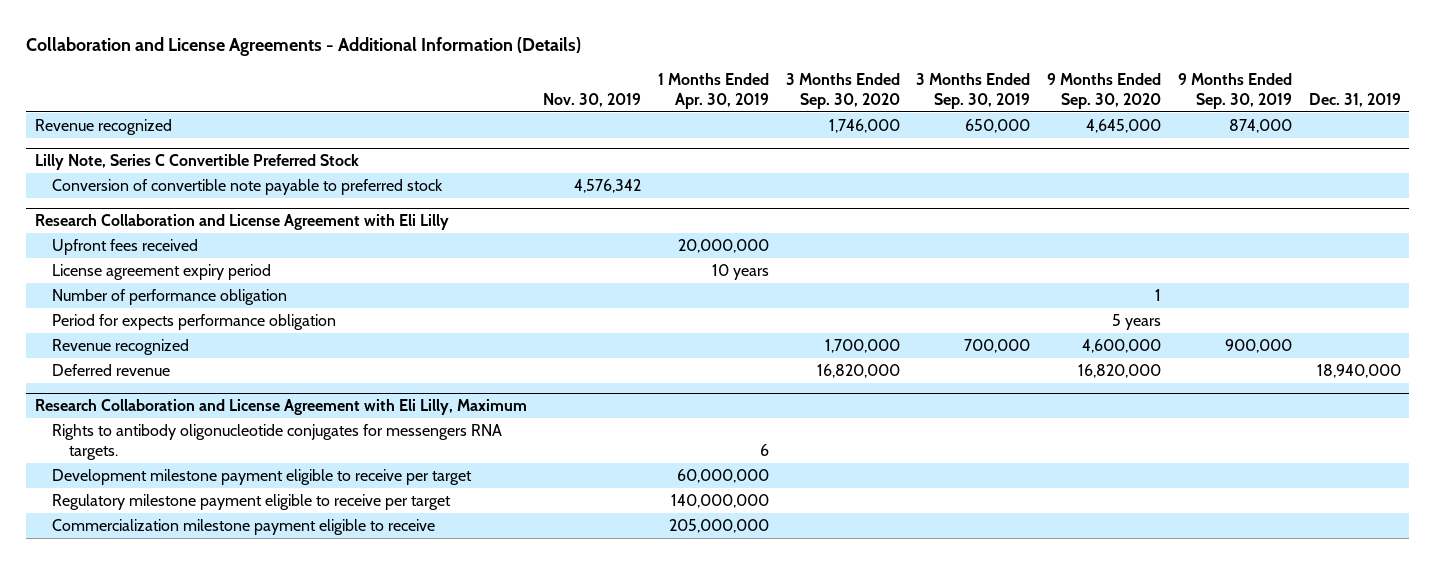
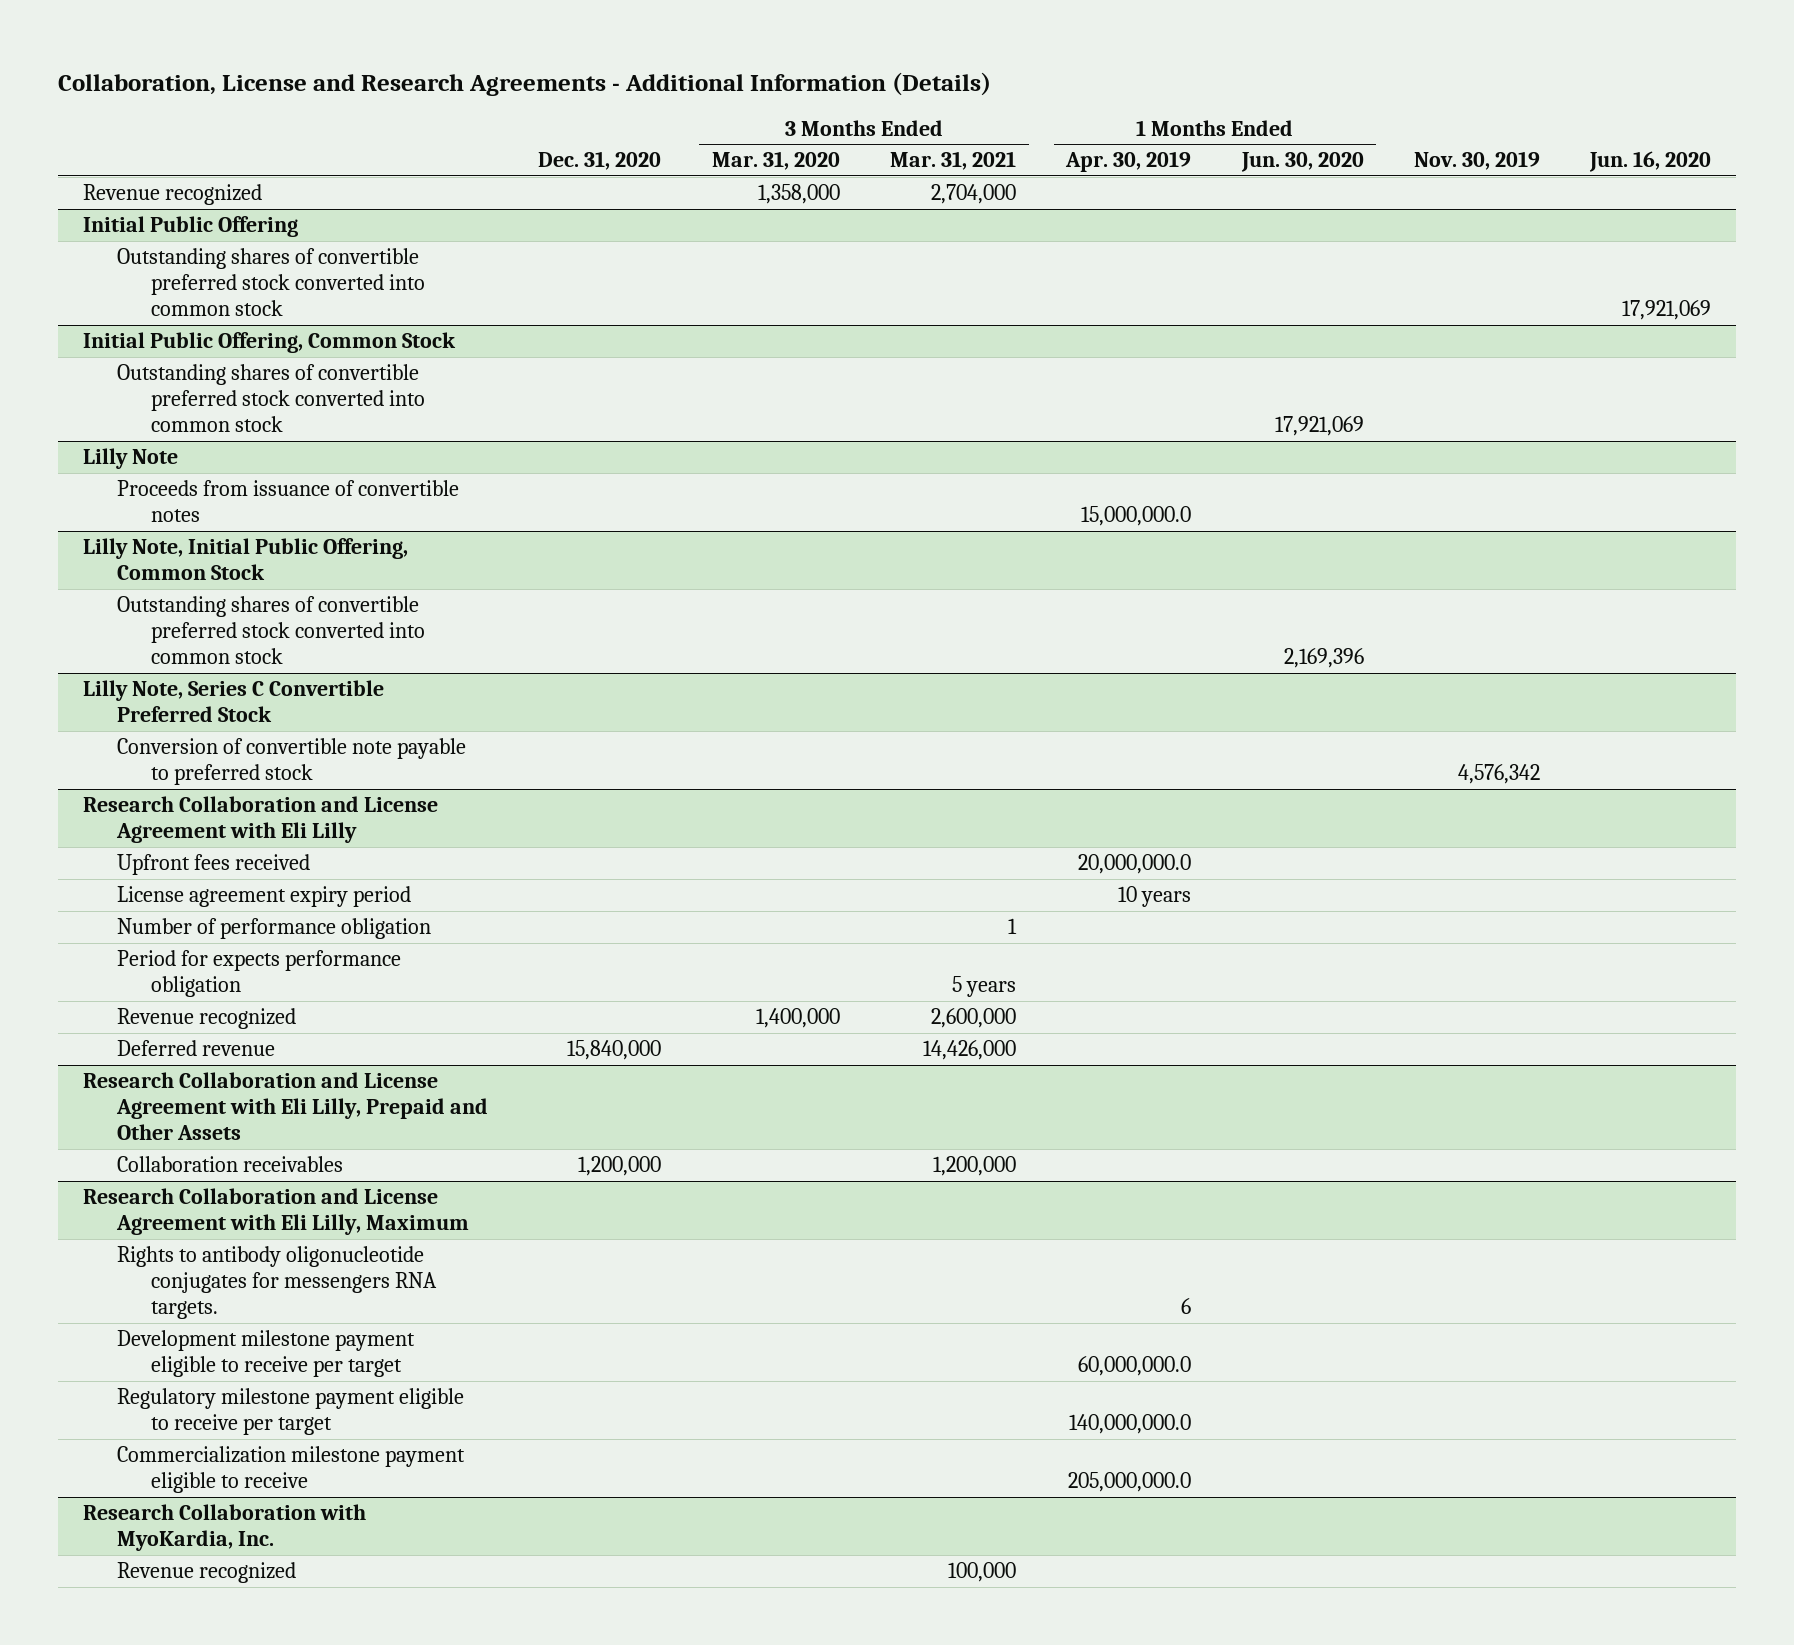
- Collaboration and License Agreements - Additional Information (Details)
+ Collaboration, License and Research Agreements - Additional Information (Details)
- | Nov. 30, 2019 | 1 Months Ended Apr. 30, 2019 | 3 Months Ended Sep. 30, 2020 | 3 Months Ended Sep. 30, 2019 | 9 Months Ended Sep. 30, 2020 | 9 Months Ended Sep. 30, 2019 | Dec. 31, 2019
+ | Dec. 31, 2020 | 3 Months Ended Mar. 31, 2020 | 3 Months Ended Mar. 31, 2021 | 1 Months Ended Apr. 30, 2019 | 1 Months Ended Jun. 30, 2020 | Nov. 30, 2019 | Jun. 16, 2020
+ Initial Public Offering
+ Outstanding shares of convertible preferred stock converted into common stock | | | | | | | 17,921,069
+ Initial Public Offering, Common Stock
+ Outstanding shares of convertible preferred stock converted into common stock | | | | | 17,921,069 | |
+ Lilly Note
+ Proceeds from issuance of convertible notes | | | | 15,000,000.0 | | |
+ Lilly Note, Initial Public Offering, Common Stock
+ Outstanding shares of convertible preferred stock converted into common stock | | | | | 2,169,396 | |
@ Research Collaboration and License Agreement with Eli Lilly
- Upfront fees received | | 20,000,000 | | | | |
+ Upfront fees received | | | | 20,000,000.0 | | |
+ Research Collaboration and License Agreement with Eli Lilly, Prepaid and Other Assets
+ Collaboration receivables | 1,200,000 | | 1,200,000 | | | |
@ Research Collaboration and License Agreement with Eli Lilly, Maximum
- Development milestone payment eligible to receive per target | | 60,000,000 | | | | |
- Regulatory milestone payment eligible to receive per target | | 140,000,000 | | | | |
- Commercialization milestone payment eligible to receive | | 205,000,000 | | | | |
+ Development milestone payment eligible to receive per target | | | | 60,000,000.0 | | |
+ Regulatory milestone payment eligible to receive per target | | | | 140,000,000.0 | | |
+ Commercialization milestone payment eligible to receive | | | | 205,000,000.0 | | |
+ Research Collaboration with MyoKardia, Inc.
+ Revenue recognized | | | 100,000 | | | |

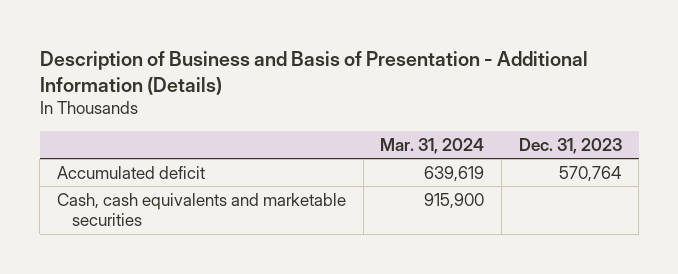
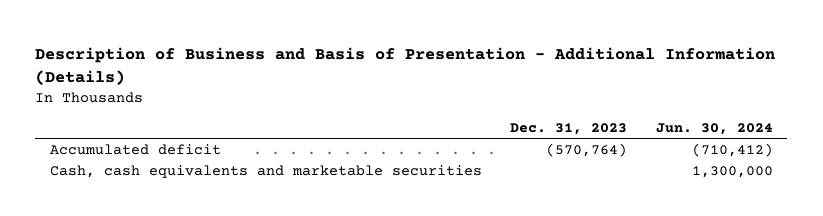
- | Mar. 31, 2024 | Dec. 31, 2023
+ | Dec. 31, 2023 | Jun. 30, 2024
- Accumulated deficit | 639,619 | 570,764
+ Accumulated deficit | (570,764) | (710,412)

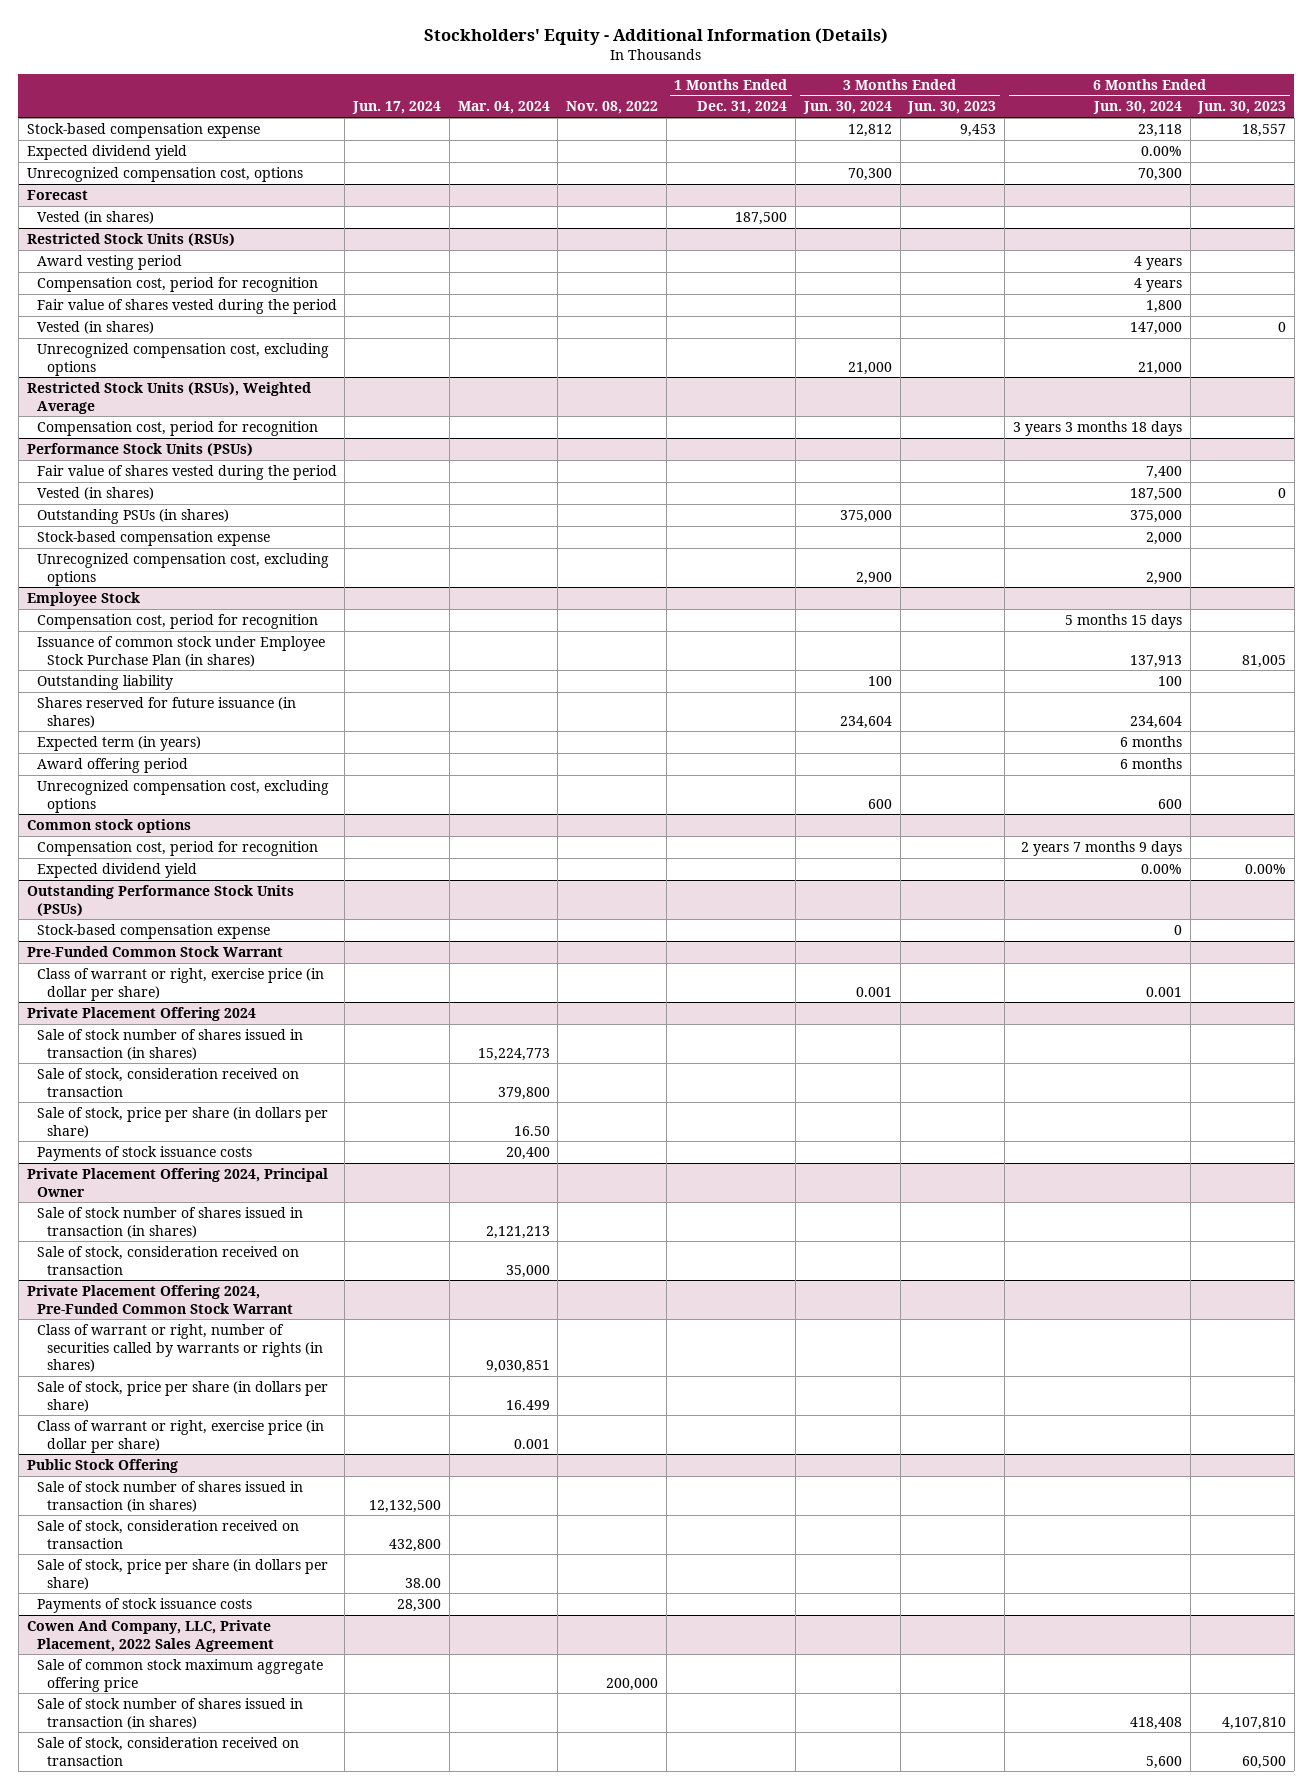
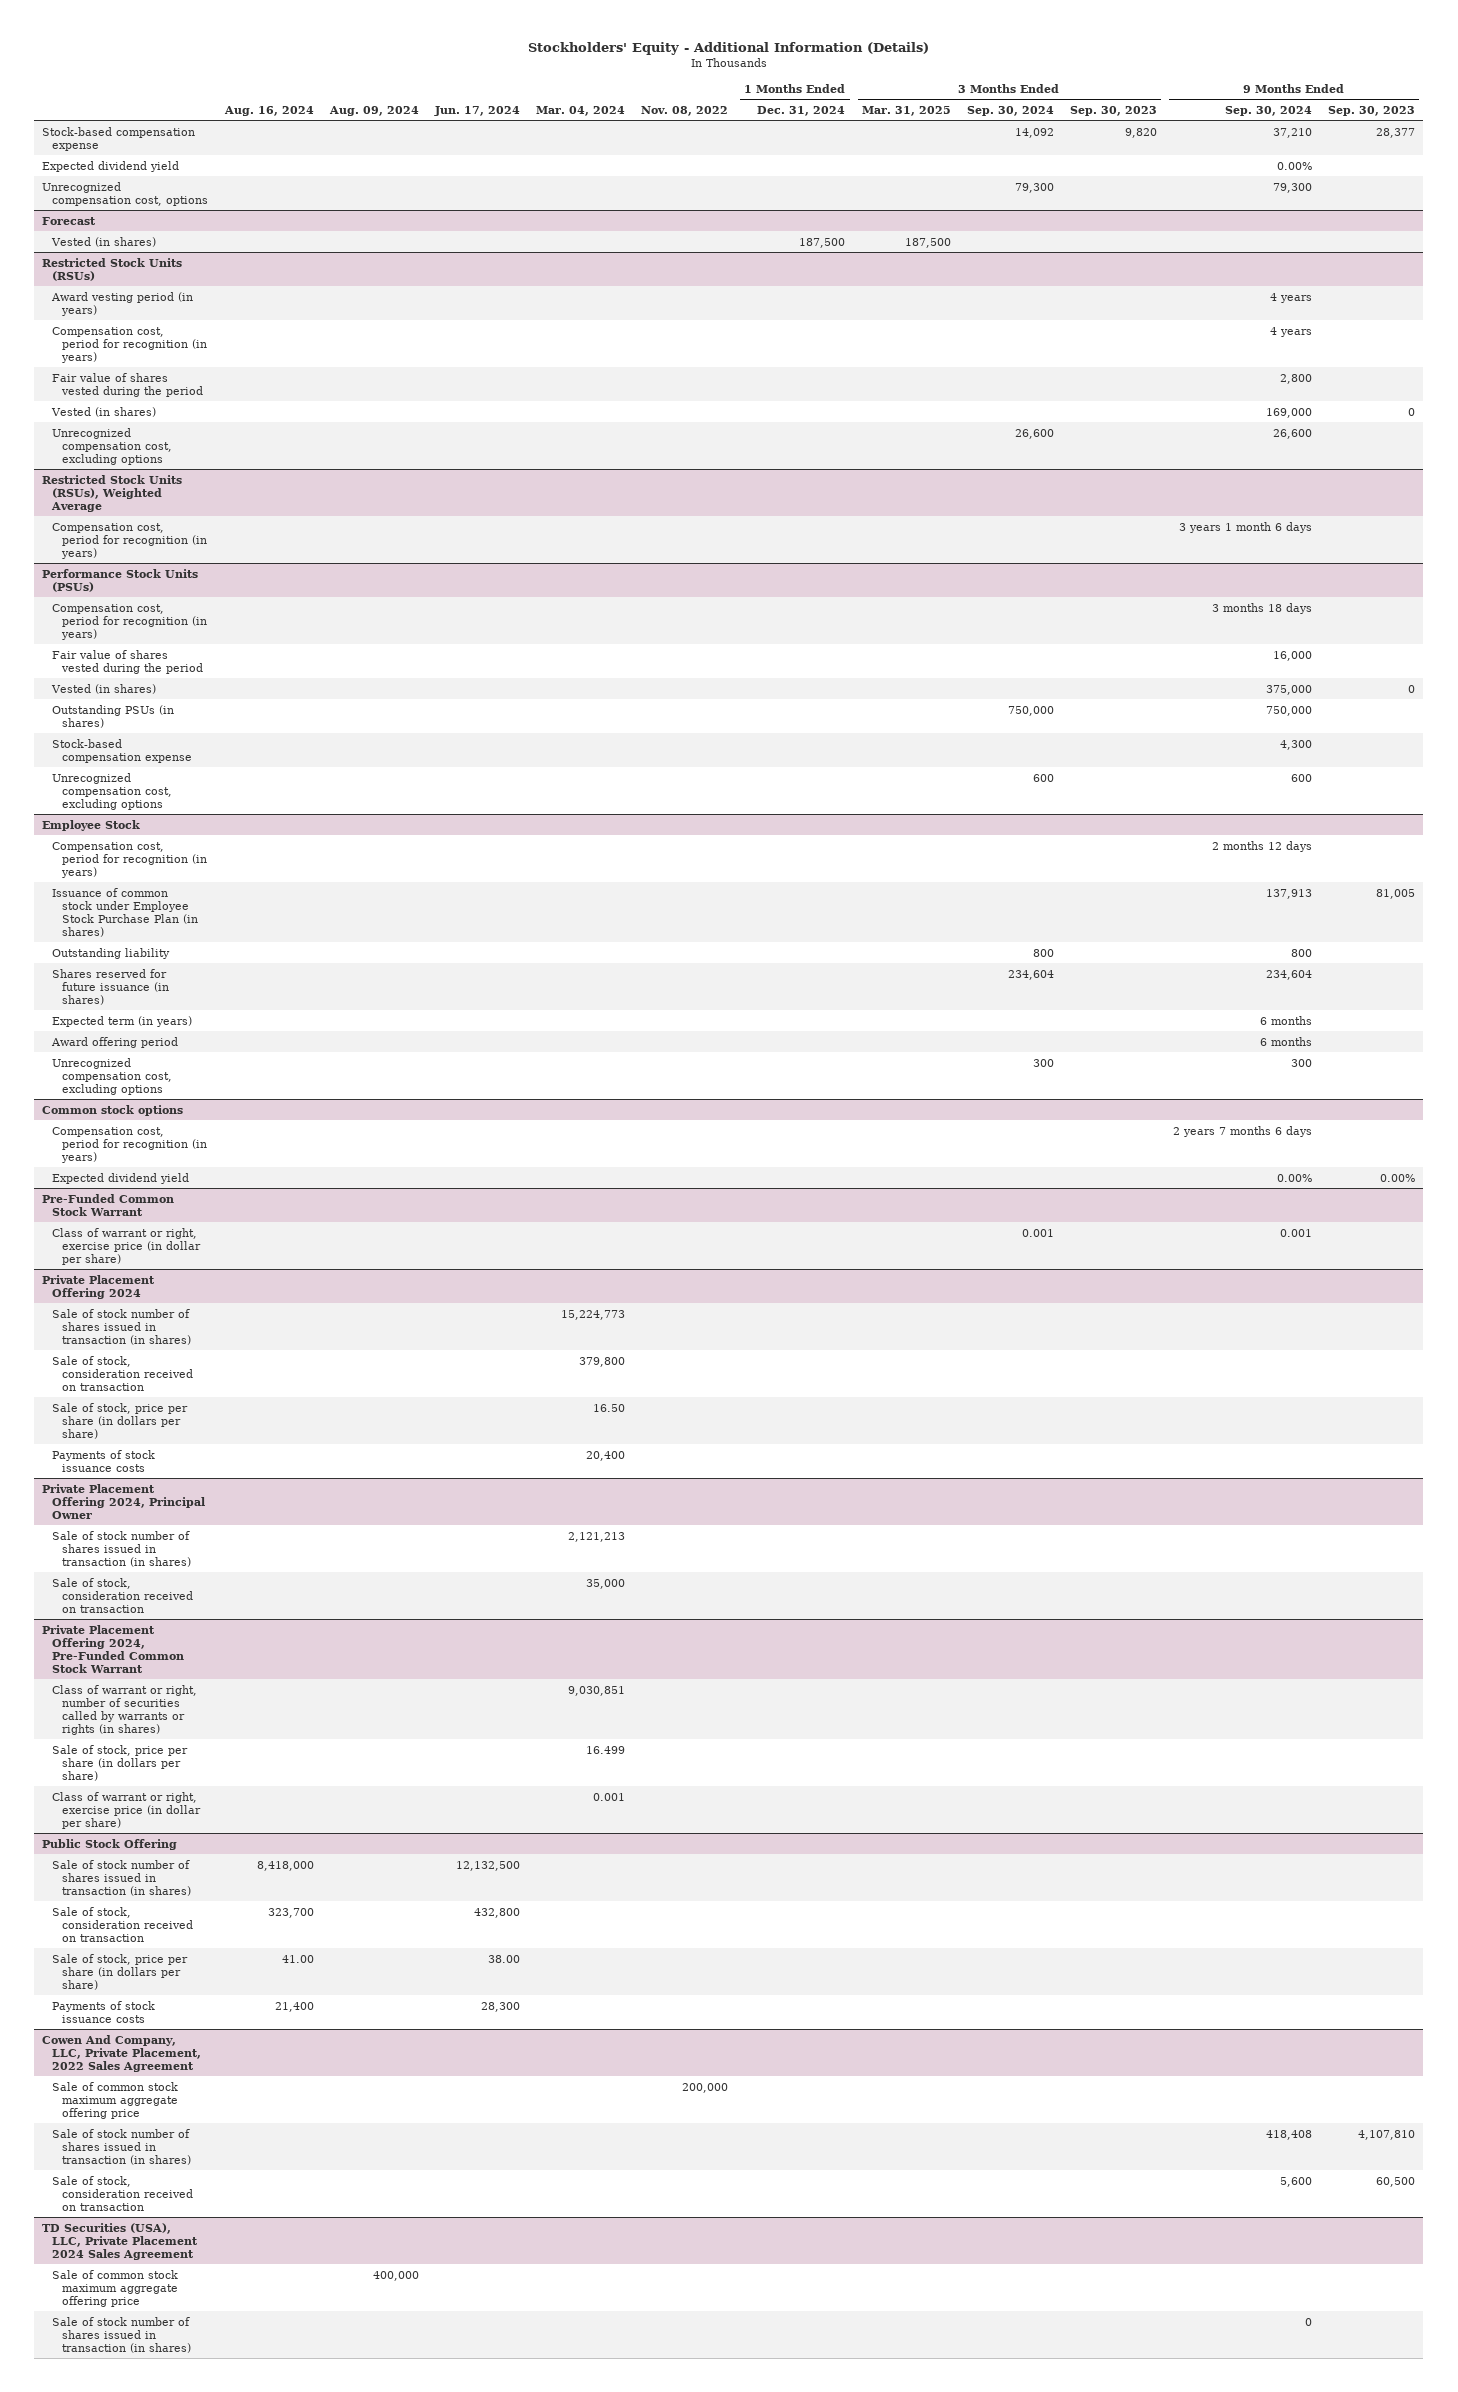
- | Jun. 17, 2024 | Mar. 04, 2024 | Nov. 08, 2022 | 1 Months Ended Dec. 31, 2024 | 3 Months Ended Jun. 30, 2024 | 3 Months Ended Jun. 30, 2023 | 6 Months Ended Jun. 30, 2024 | 6 Months Ended Jun. 30, 2023
+ | Aug. 16, 2024 | Aug. 09, 2024 | Jun. 17, 2024 | Mar. 04, 2024 | Nov. 08, 2022 | 1 Months Ended Dec. 31, 2024 | 3 Months Ended Mar. 31, 2025 | 3 Months Ended Sep. 30, 2024 | 3 Months Ended Sep. 30, 2023 | 9 Months Ended Sep. 30, 2024 | 9 Months Ended Sep. 30, 2023
@ Restricted Stock Units (RSUs)
- Award vesting period | | | | | | | 4 years |
- Compensation cost, period for recognition | | | | | | | 4 years |
+ Award vesting period (in years) | | | | | | | | | | 4 years |
+ Compensation cost, period for recognition (in years) | | | | | | | | | | 4 years |
@ Restricted Stock Units (RSUs), Weighted Average
- Compensation cost, period for recognition | | | | | | | 3 years 3 months 18 days |
+ Compensation cost, period for recognition (in years) | | | | | | | | | | 3 years 1 month 6 days |
@ Performance Stock Units (PSUs)
+ Compensation cost, period for recognition (in years) | | | | | | | | | | 3 months 18 days |
@ Employee Stock
- Compensation cost, period for recognition | | | | | | | 5 months 15 days |
+ Compensation cost, period for recognition (in years) | | | | | | | | | | 2 months 12 days |
@ Common stock options
- Compensation cost, period for recognition | | | | | | | 2 years 7 months 9 days |
+ Compensation cost, period for recognition (in years) | | | | | | | | | | 2 years 7 months 6 days |
- Outstanding Performance Stock Units (PSUs)
- Stock-based compensation expense | | | | | | | 0 |
+ TD Securities (USA), LLC, Private Placement 2024 Sales Agreement
+ Sale of common stock maximum aggregate offering price | | 400,000 | | | | | | | | |
+ Sale of stock number of shares issued in transaction (in shares) | | | | | | | | | | 0 |

